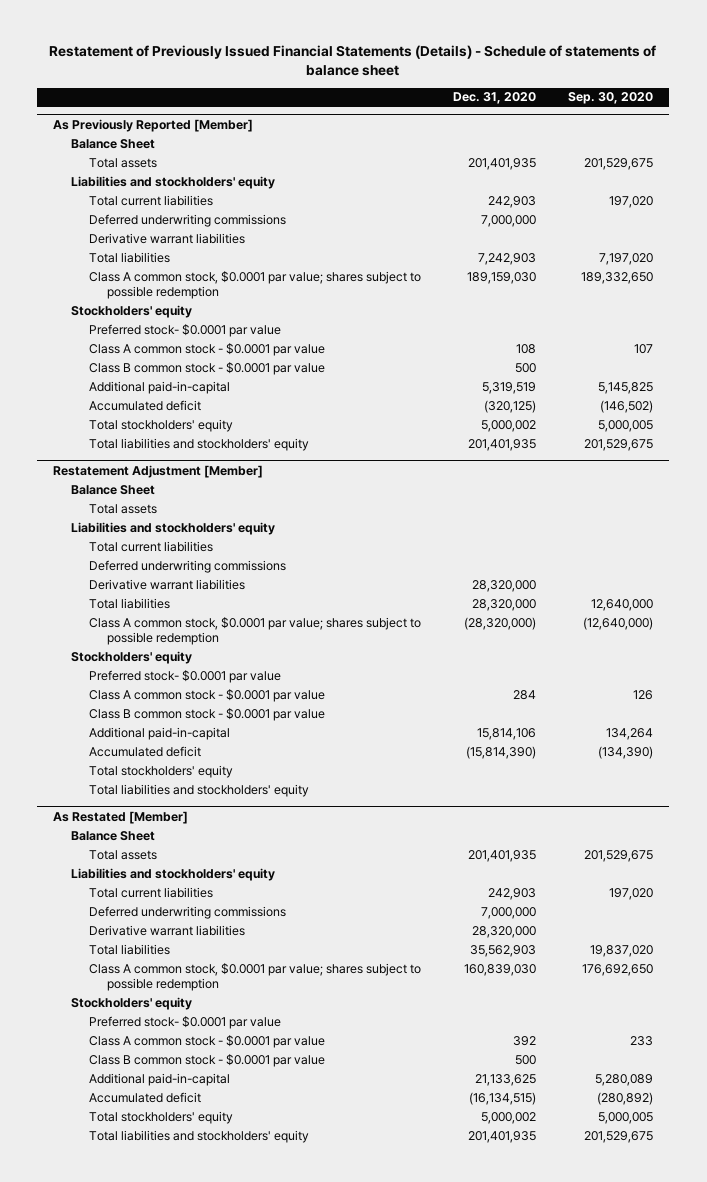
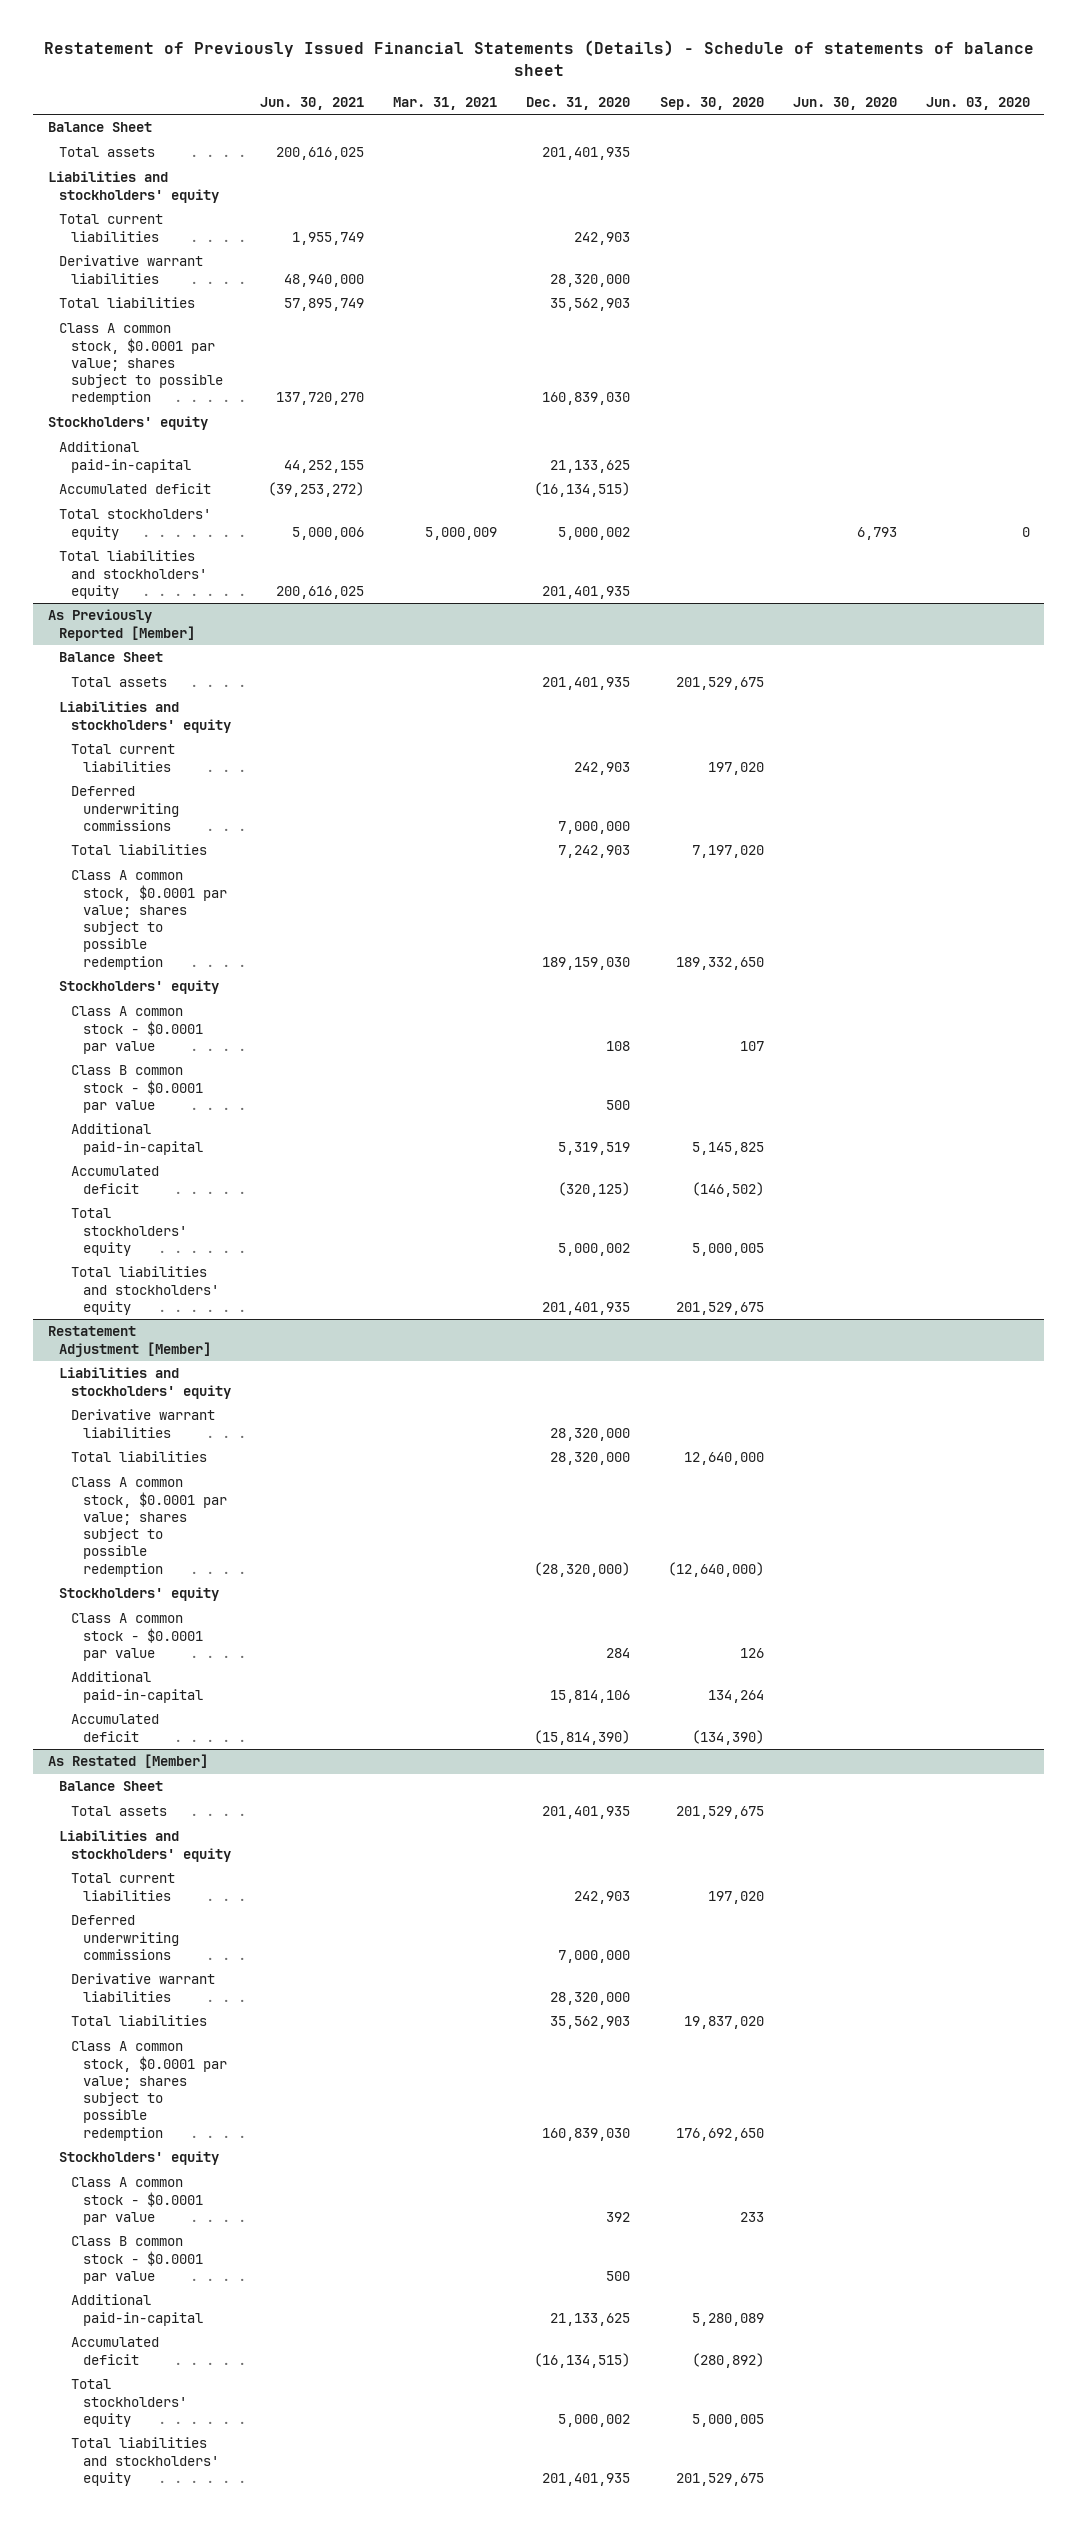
- | Dec. 31, 2020 | Sep. 30, 2020
+ | Jun. 30, 2021 | Mar. 31, 2021 | Dec. 31, 2020 | Sep. 30, 2020 | Jun. 30, 2020 | Jun. 03, 2020
+ Balance Sheet
+ Total assets | 200,616,025 | | 201,401,935 | | |
+ Liabilities and stockholders' equity
+ Total current liabilities | 1,955,749 | | 242,903 | | |
+ Derivative warrant liabilities | 48,940,000 | | 28,320,000 | | |
+ Total liabilities | 57,895,749 | | 35,562,903 | | |
+ Class A common stock, $0.0001 par value; shares subject to possible redemption | 137,720,270 | | 160,839,030 | | |
+ Stockholders' equity
+ Additional paid-in-capital | 44,252,155 | | 21,133,625 | | |
+ Accumulated deficit | (39,253,272) | | (16,134,515) | | |
+ Total stockholders' equity | 5,000,006 | 5,000,009 | 5,000,002 | | 6,793 | 0
+ Total liabilities and stockholders' equity | 200,616,025 | | 201,401,935 | | |
@ As Previously Reported [Member]
- Derivative warrant liabilities
- Preferred stock- $0.0001 par value
@ Restatement Adjustment [Member]
- Balance Sheet
- Total assets
- Total current liabilities
- Deferred underwriting commissions
- Preferred stock- $0.0001 par value
- Class B common stock - $0.0001 par value
- Total stockholders' equity
- Total liabilities and stockholders' equity
@ As Restated [Member]
- Preferred stock- $0.0001 par value

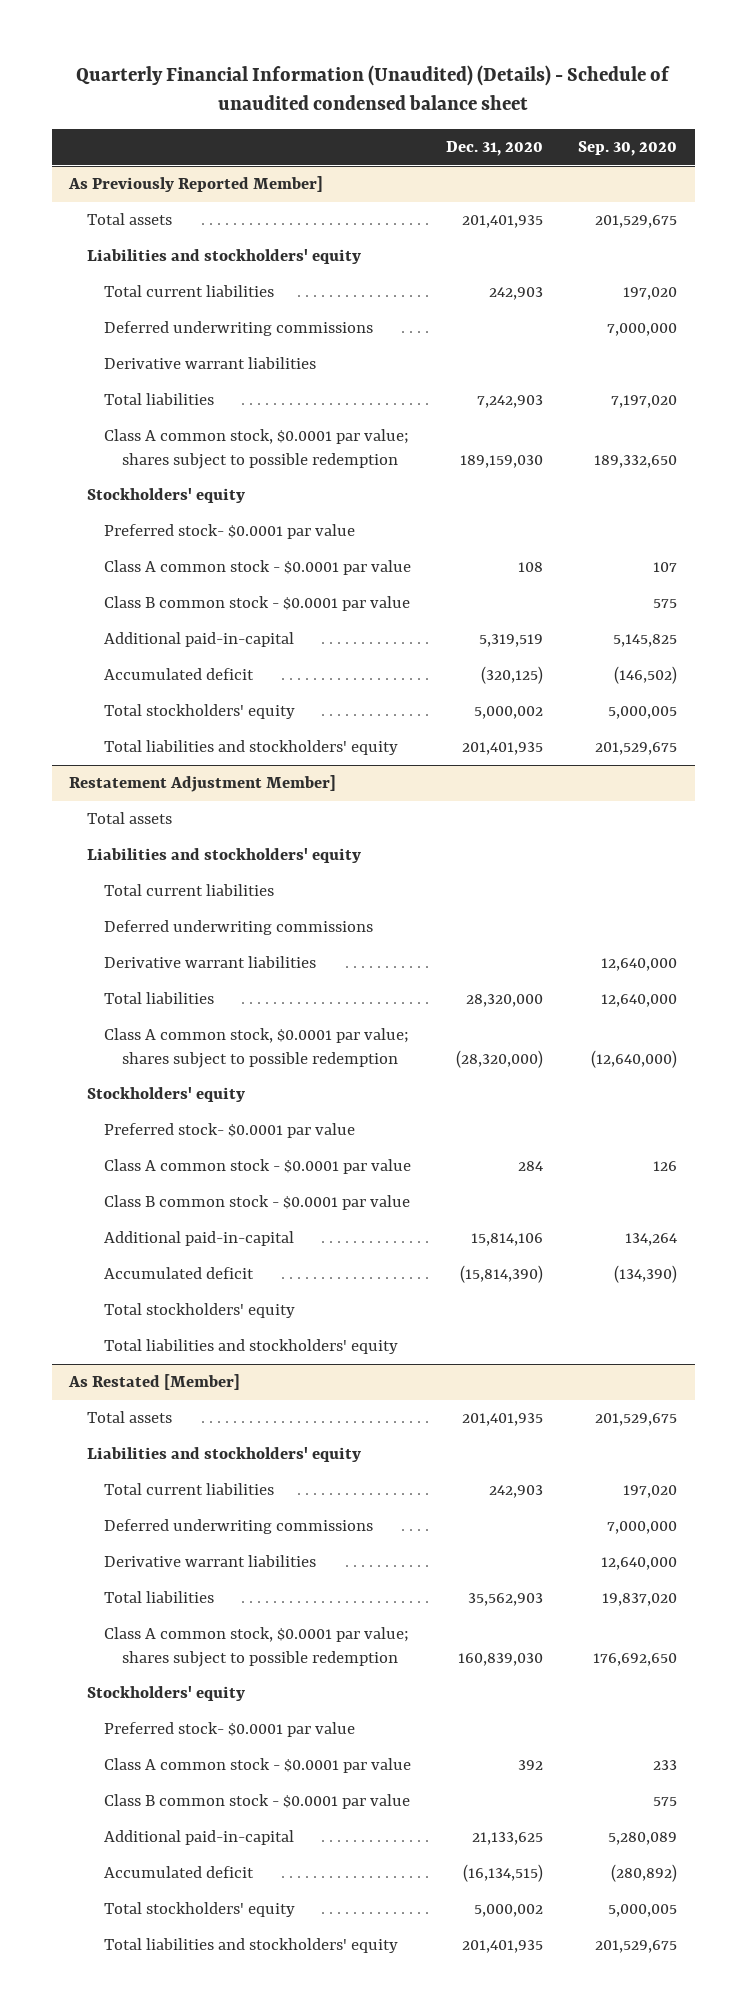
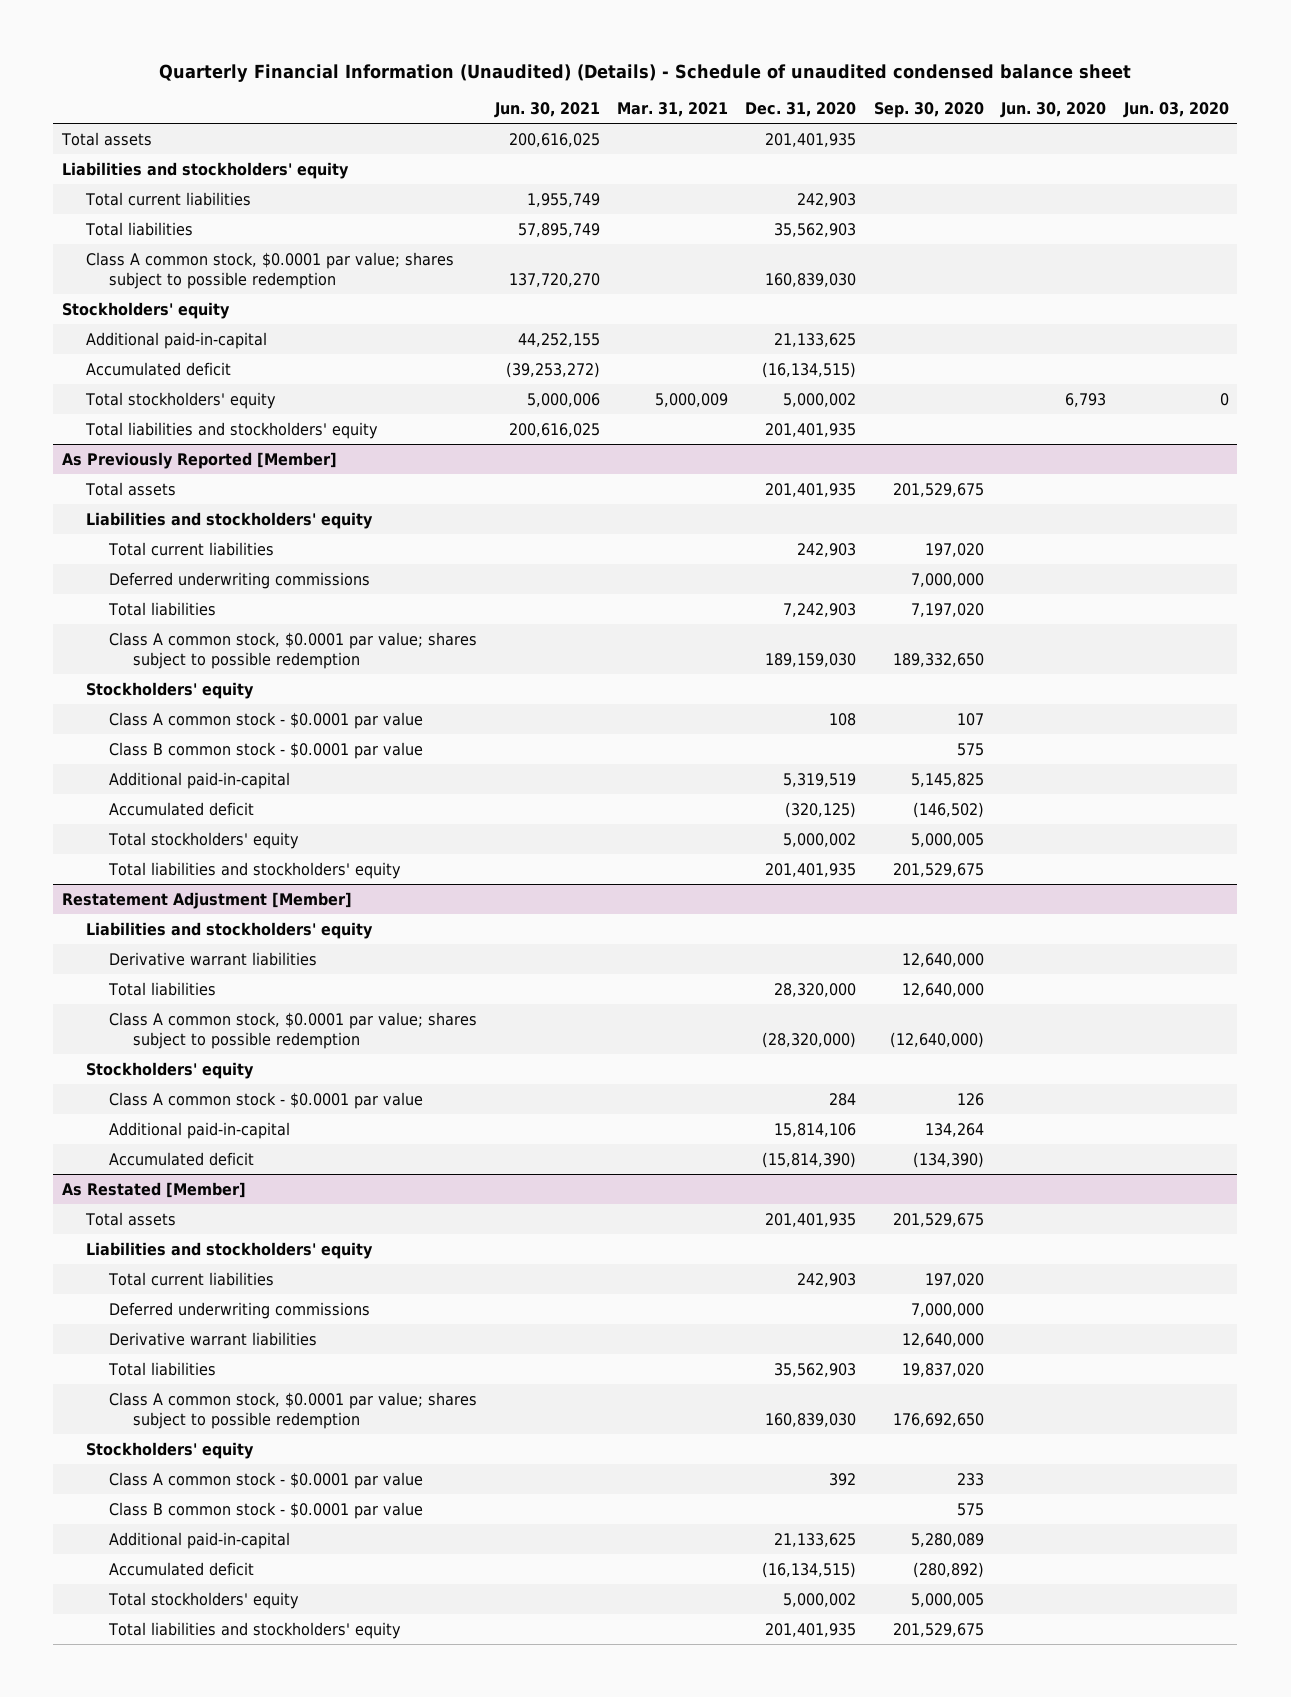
- | Dec. 31, 2020 | Sep. 30, 2020
+ | Jun. 30, 2021 | Mar. 31, 2021 | Dec. 31, 2020 | Sep. 30, 2020 | Jun. 30, 2020 | Jun. 03, 2020
- As Previously Reported Member]
+ Total assets | 200,616,025 | | 201,401,935 | | |
+ Liabilities and stockholders' equity
+ Total current liabilities | 1,955,749 | | 242,903 | | |
+ Total liabilities | 57,895,749 | | 35,562,903 | | |
+ Class A common stock, $0.0001 par value; shares subject to possible redemption | 137,720,270 | | 160,839,030 | | |
+ Stockholders' equity
+ Additional paid-in-capital | 44,252,155 | | 21,133,625 | | |
+ Accumulated deficit | (39,253,272) | | (16,134,515) | | |
+ Total stockholders' equity | 5,000,006 | 5,000,009 | 5,000,002 | | 6,793 | 0
+ Total liabilities and stockholders' equity | 200,616,025 | | 201,401,935 | | |
+ As Previously Reported [Member]
- Derivative warrant liabilities
- Preferred stock- $0.0001 par value
- Restatement Adjustment Member]
- Total assets
+ Restatement Adjustment [Member]
- Total current liabilities
- Deferred underwriting commissions
- Preferred stock- $0.0001 par value
- Class B common stock - $0.0001 par value
- Total stockholders' equity
- Total liabilities and stockholders' equity
@ As Restated [Member]
- Preferred stock- $0.0001 par value

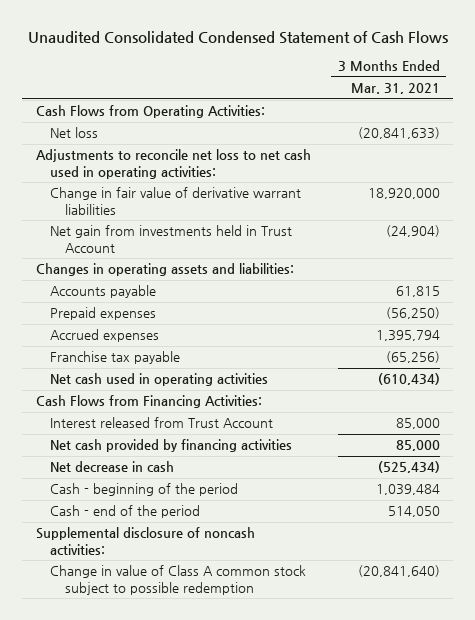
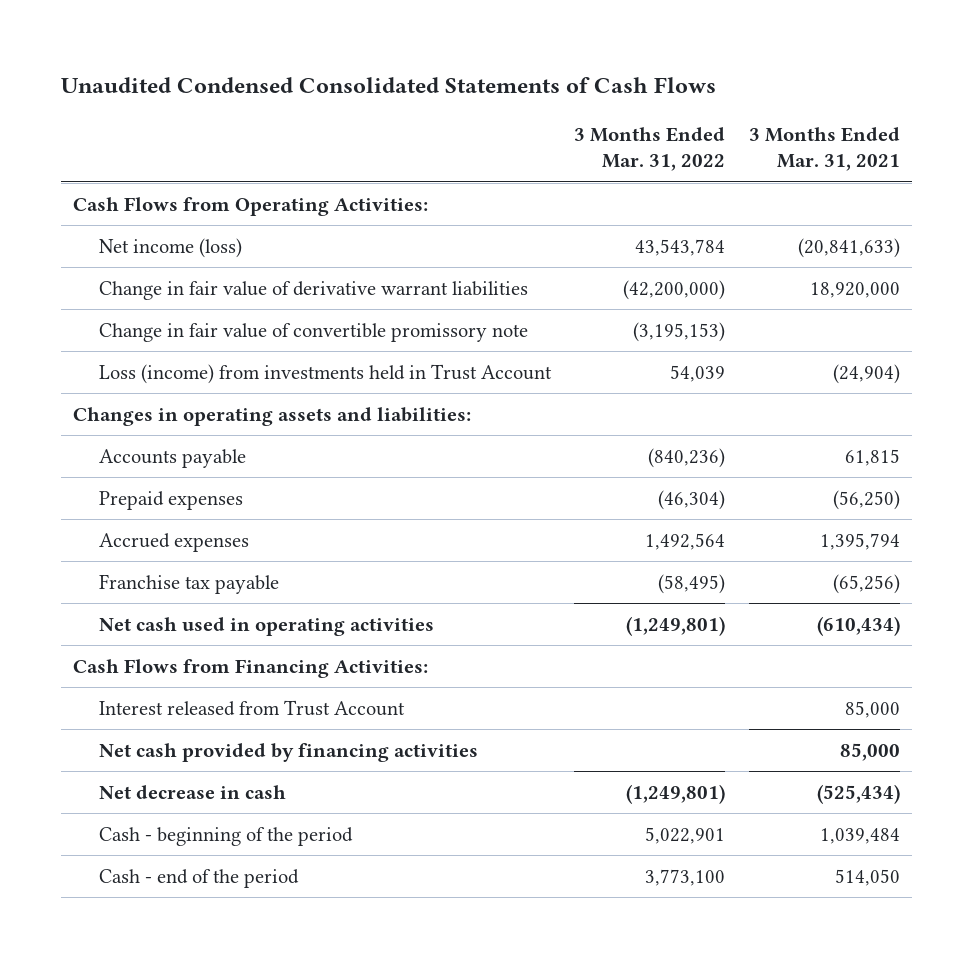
- Unaudited Consolidated Condensed Statement of Cash Flows
+ Unaudited Condensed Consolidated Statements of Cash Flows
- | 3 Months Ended Mar. 31, 2021
+ | 3 Months Ended Mar. 31, 2022 | 3 Months Ended Mar. 31, 2021
- Net loss | (20,841,633)
- Adjustments to reconcile net loss to net cash used in operating activities:
+ Net income (loss) | 43,543,784 | (20,841,633)
- Net gain from investments held in Trust Account | (24,904)
+ Change in fair value of convertible promissory note | (3,195,153) |
+ Loss (income) from investments held in Trust Account | 54,039 | (24,904)
- Supplemental disclosure of noncash activities:
- Change in value of Class A common stock subject to possible redemption | (20,841,640)

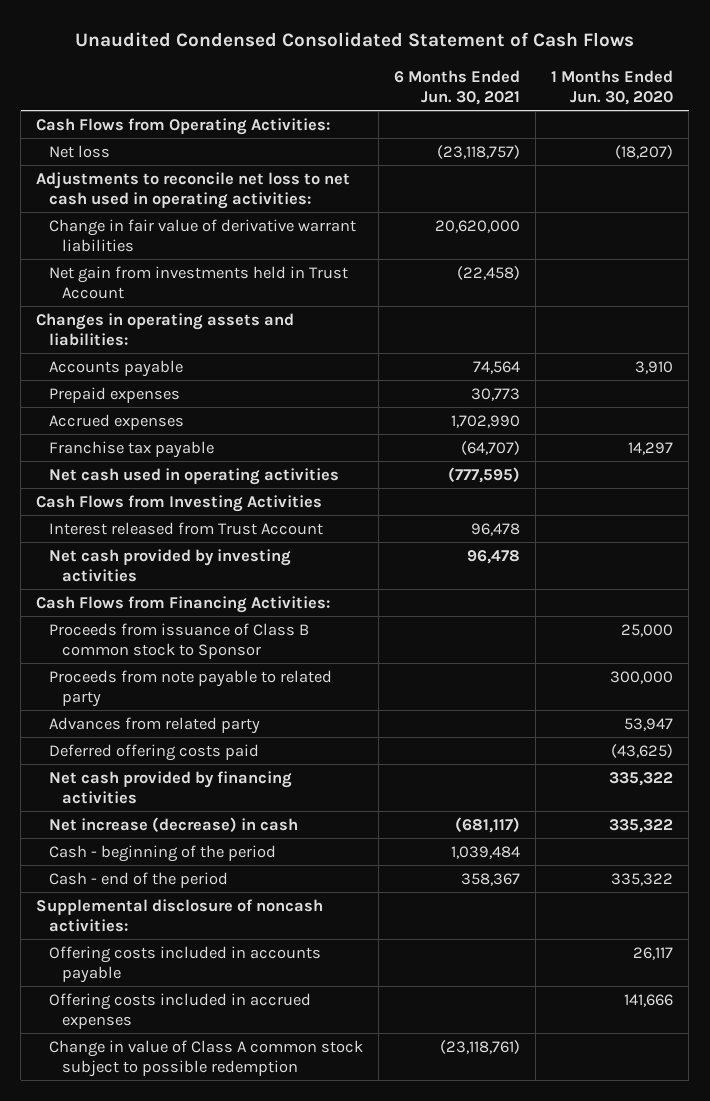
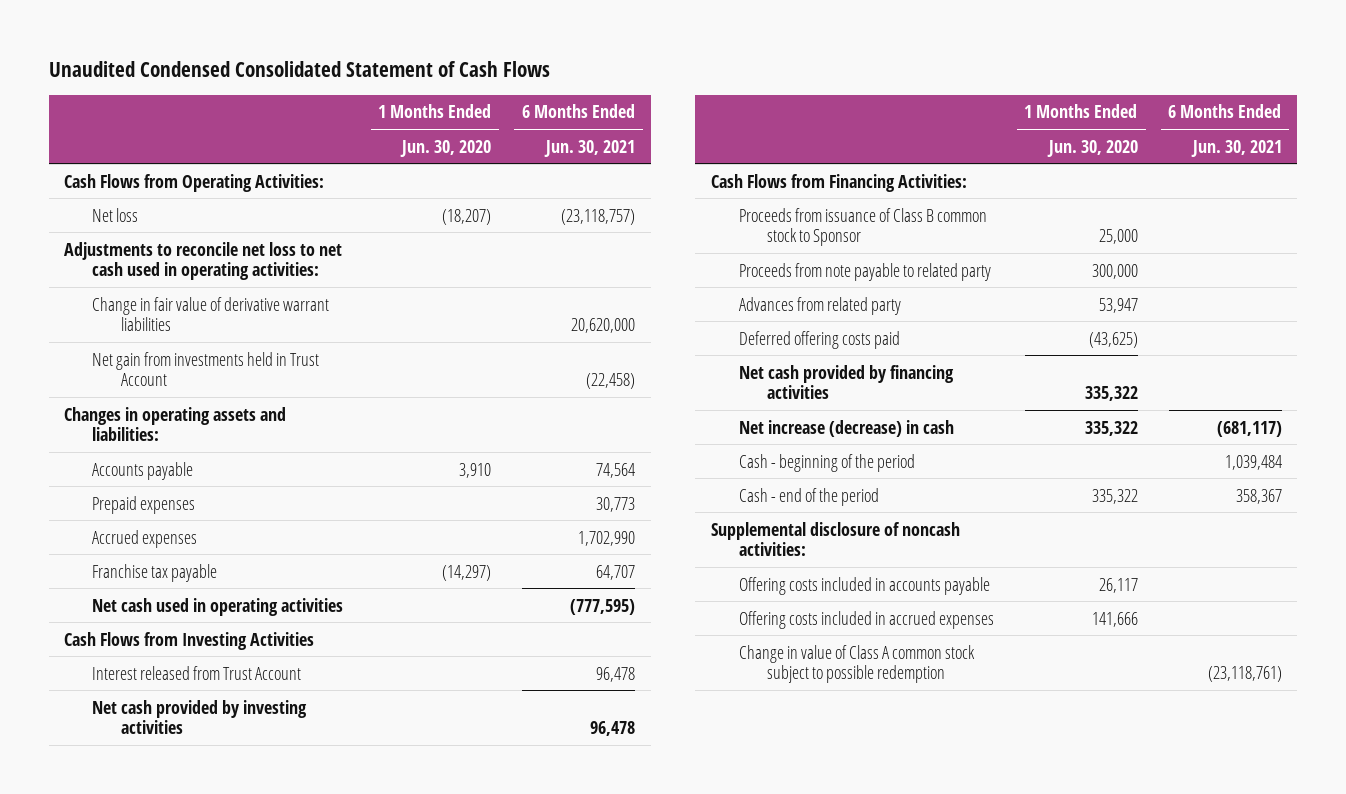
- | 6 Months Ended Jun. 30, 2021 | 1 Months Ended Jun. 30, 2020
+ | 1 Months Ended Jun. 30, 2020 | 6 Months Ended Jun. 30, 2021
- Franchise tax payable | (64,707) | 14,297
+ Franchise tax payable | (14,297) | 64,707

